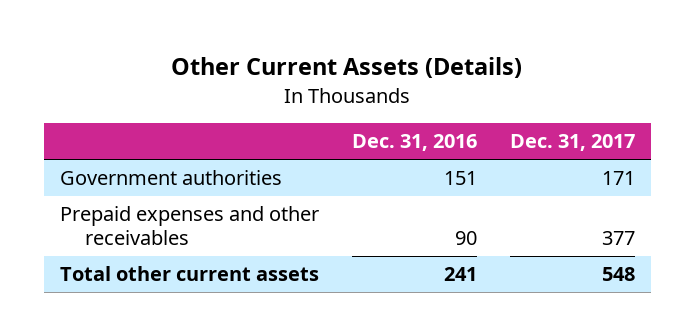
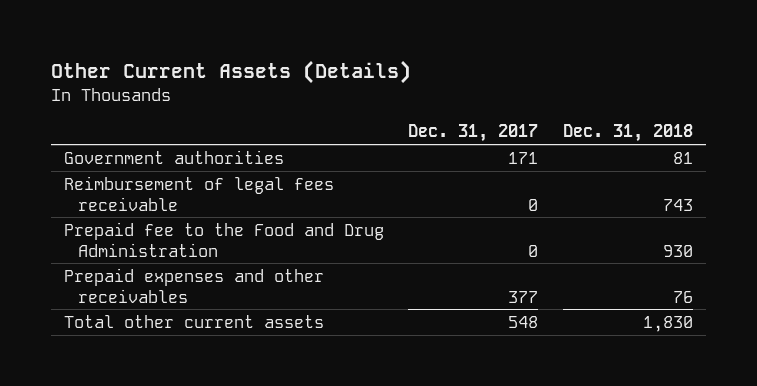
- | Dec. 31, 2016 | Dec. 31, 2017
+ | Dec. 31, 2017 | Dec. 31, 2018
+ Reimbursement of legal fees receivable | 0 | 743
+ Prepaid fee to the Food and Drug Administration | 0 | 930

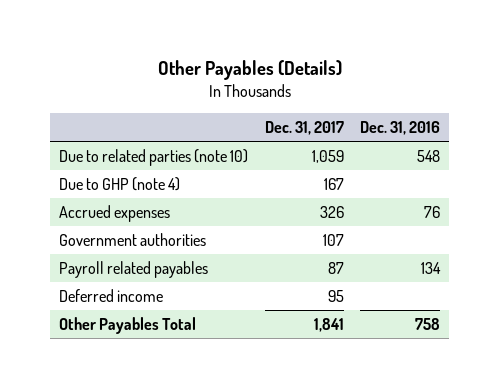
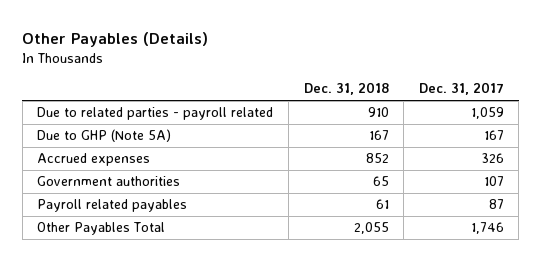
- | Dec. 31, 2017 | Dec. 31, 2016
+ | Dec. 31, 2018 | Dec. 31, 2017
- Due to related parties (note 10) | 1,059 | 548
- Due to GHP (note 4) | 167 |
+ Due to related parties - payroll related | 910 | 1,059
+ Due to GHP (Note 5A) | 167 | 167
- Deferred income | 95 |
- Other Payables Total | 1,841 | 758
+ Other Payables Total | 2,055 | 1,746

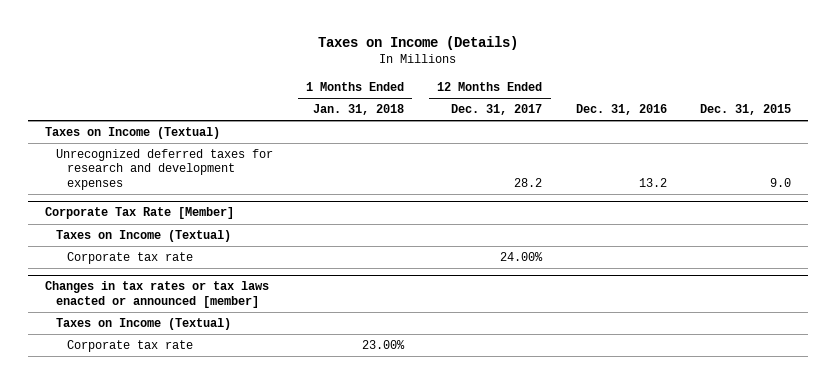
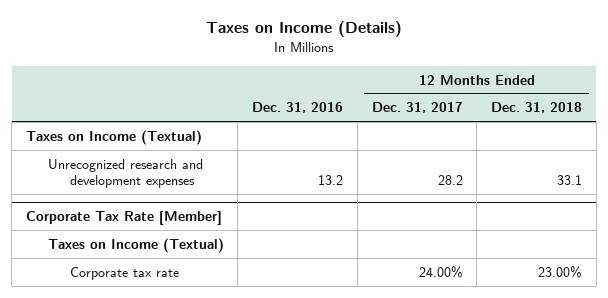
- | 1 Months Ended Jan. 31, 2018 | 12 Months Ended Dec. 31, 2017 | Dec. 31, 2016 | Dec. 31, 2015
+ | Dec. 31, 2016 | 12 Months Ended Dec. 31, 2017 | 12 Months Ended Dec. 31, 2018
- Unrecognized deferred taxes for research and development expenses | | 28.2 | 13.2 | 9.0
+ Unrecognized research and development expenses | 13.2 | 28.2 | 33.1
- Changes in tax rates or tax laws enacted or announced [member]
- Taxes on Income (Textual)
- Corporate tax rate | 23.00% | | |

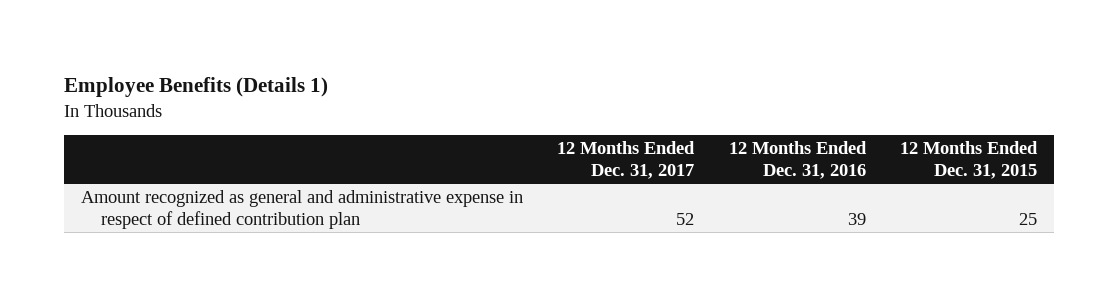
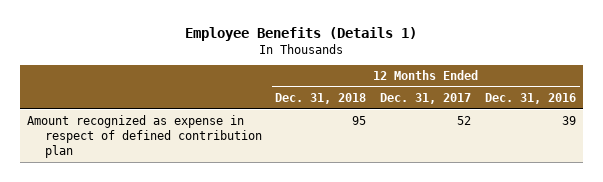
- | 12 Months Ended Dec. 31, 2017 | 12 Months Ended Dec. 31, 2016 | 12 Months Ended Dec. 31, 2015
+ | 12 Months Ended Dec. 31, 2018 | 12 Months Ended Dec. 31, 2017 | 12 Months Ended Dec. 31, 2016
- Amount recognized as general and administrative expense in respect of defined contribution plan | 52 | 39 | 25
+ Amount recognized as expense in respect of defined contribution plan | 95 | 52 | 39

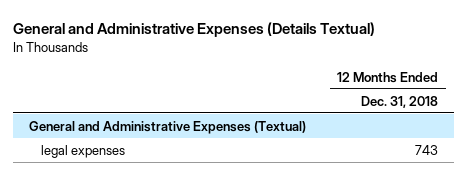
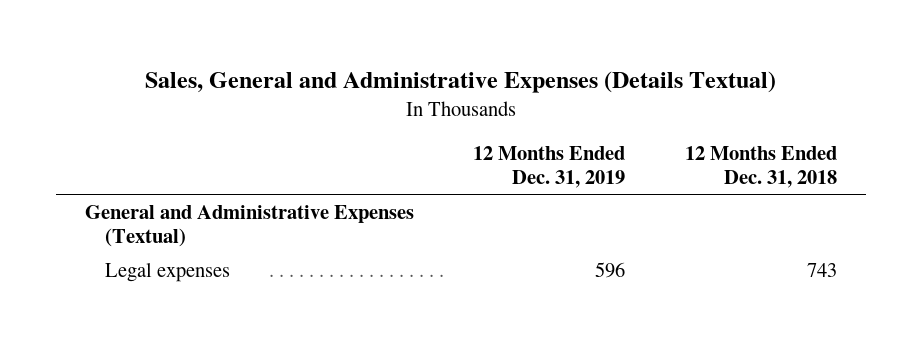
- General and Administrative Expenses (Details Textual)
+ Sales, General and Administrative Expenses (Details Textual)
- | 12 Months Ended Dec. 31, 2018
+ | 12 Months Ended Dec. 31, 2019 | 12 Months Ended Dec. 31, 2018
- legal expenses | 743
+ Legal expenses | 596 | 743

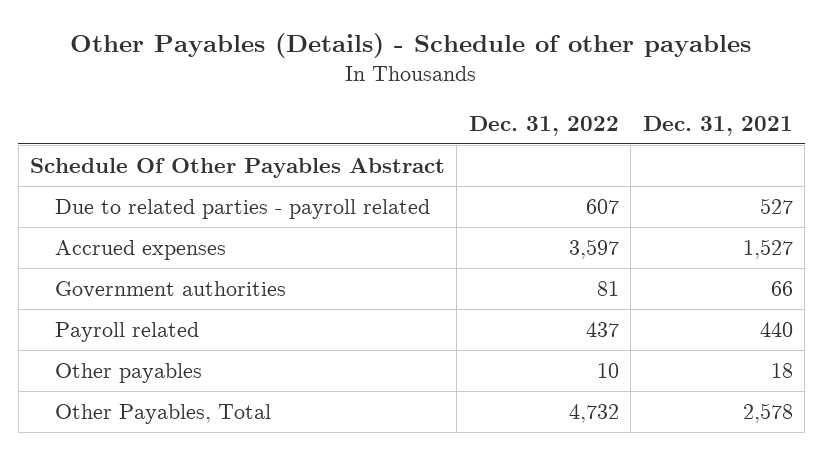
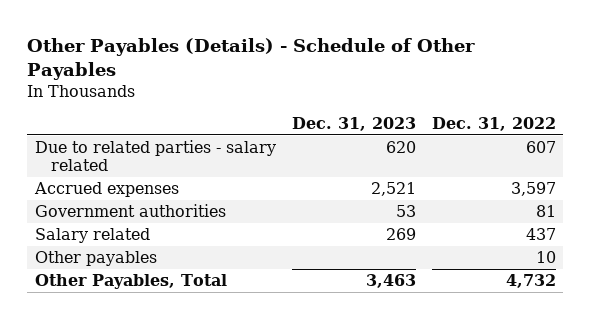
- Other Payables (Details) - Schedule of other payables
+ Other Payables (Details) - Schedule of Other Payables
- | Dec. 31, 2022 | Dec. 31, 2021
+ | Dec. 31, 2023 | Dec. 31, 2022
- Schedule Of Other Payables Abstract
- Due to related parties - payroll related | 607 | 527
+ Due to related parties - salary related | 620 | 607
- Payroll related | 437 | 440
+ Salary related | 269 | 437

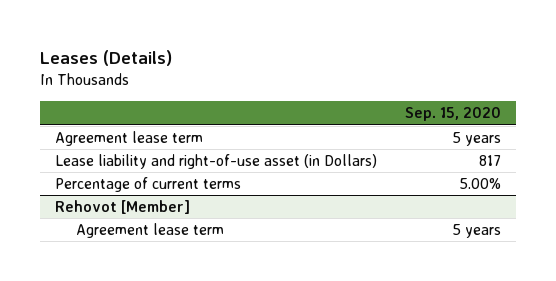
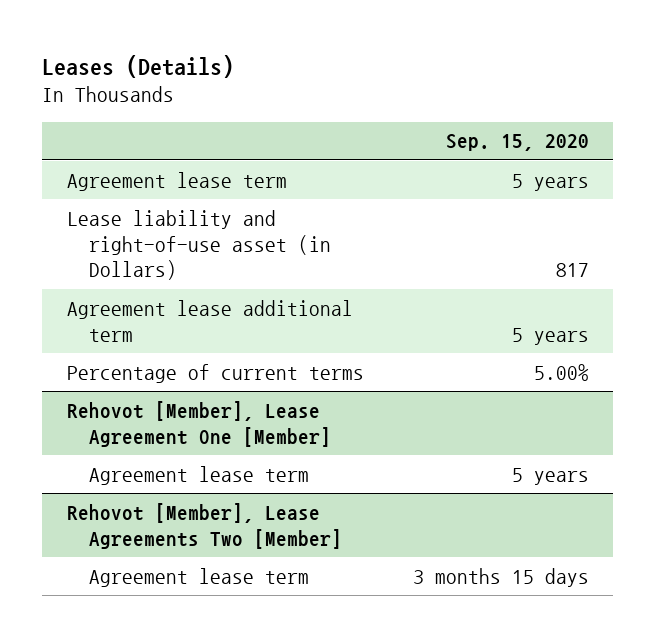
+ Agreement lease additional term | 5 years
- Rehovot [Member]
+ Rehovot [Member], Lease Agreement One [Member]
+ Rehovot [Member], Lease Agreements Two [Member]
+ Agreement lease term | 3 months 15 days

